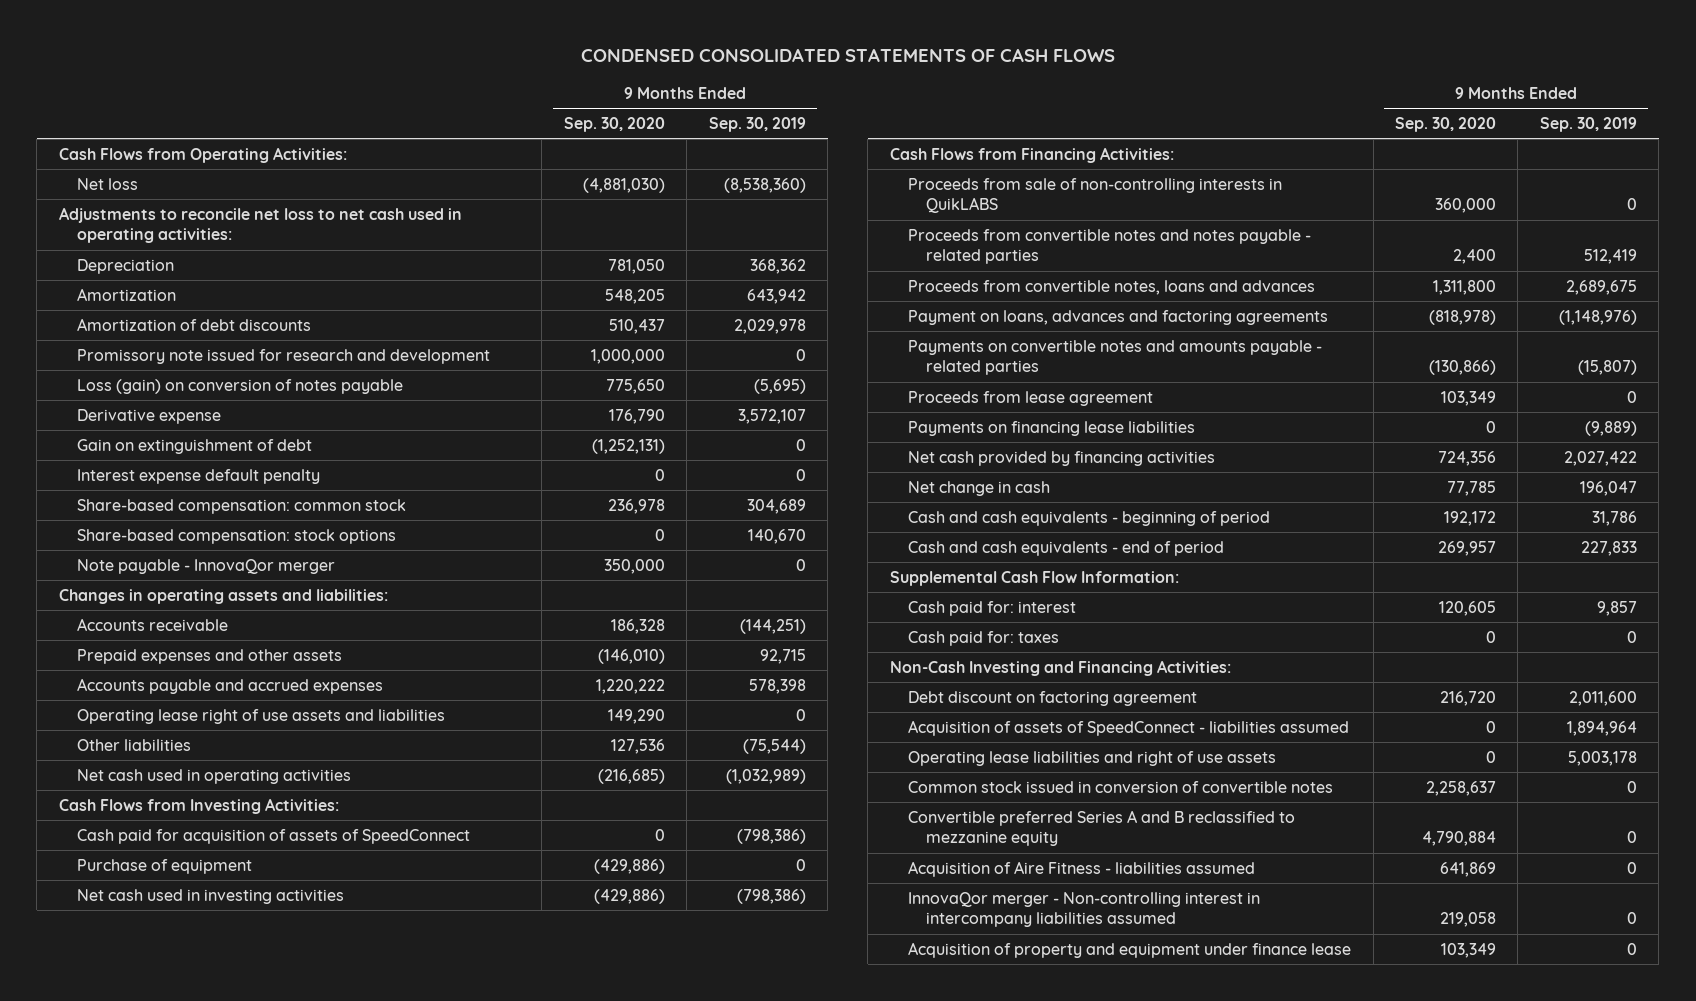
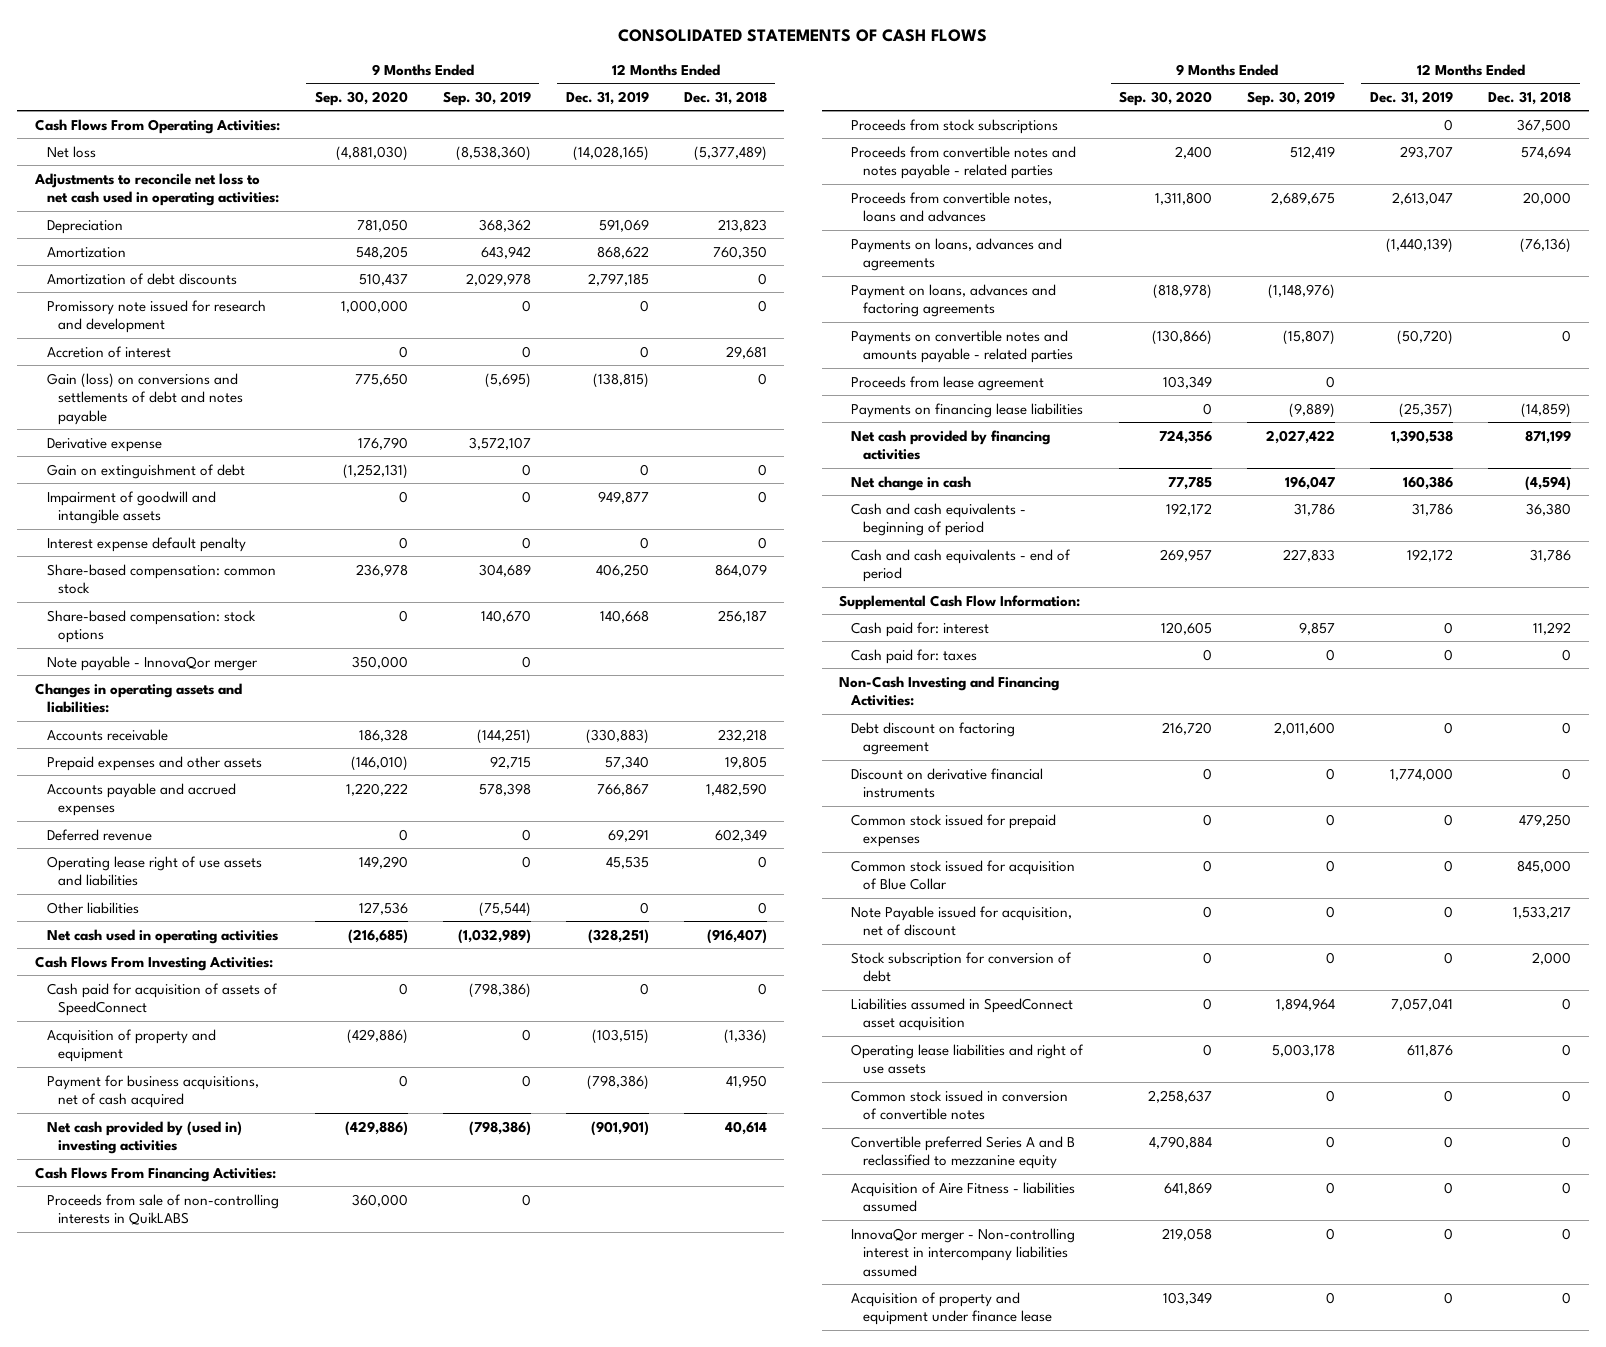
- CONDENSED CONSOLIDATED STATEMENTS OF CASH FLOWS
+ CONSOLIDATED STATEMENTS OF CASH FLOWS
- | 9 Months Ended Sep. 30, 2020 | 9 Months Ended Sep. 30, 2019
+ | 9 Months Ended Sep. 30, 2020 | 9 Months Ended Sep. 30, 2019 | 12 Months Ended Dec. 31, 2019 | 12 Months Ended Dec. 31, 2018
- Cash Flows from Operating Activities:
+ Cash Flows From Operating Activities:
- Loss (gain) on conversion of notes payable | 775,650 | (5,695)
+ Accretion of interest | 0 | 0 | 0 | 29,681
+ Gain (loss) on conversions and settlements of debt and notes payable | 775,650 | (5,695) | (138,815) | 0
+ Impairment of goodwill and intangible assets | 0 | 0 | 949,877 | 0
+ Deferred revenue | 0 | 0 | 69,291 | 602,349
- Cash Flows from Investing Activities:
+ Cash Flows From Investing Activities:
- Purchase of equipment | (429,886) | 0
- Net cash used in investing activities | (429,886) | (798,386)
- Cash Flows from Financing Activities:
+ Acquisition of property and equipment | (429,886) | 0 | (103,515) | (1,336)
+ Payment for business acquisitions, net of cash acquired | 0 | 0 | (798,386) | 41,950
+ Net cash provided by (used in) investing activities | (429,886) | (798,386) | (901,901) | 40,614
+ Cash Flows From Financing Activities:
+ Proceeds from stock subscriptions | | | 0 | 367,500
+ Payments on loans, advances and agreements | | | (1,440,139) | (76,136)
- Acquisition of assets of SpeedConnect - liabilities assumed | 0 | 1,894,964
+ Discount on derivative financial instruments | 0 | 0 | 1,774,000 | 0
+ Common stock issued for prepaid expenses | 0 | 0 | 0 | 479,250
+ Common stock issued for acquisition of Blue Collar | 0 | 0 | 0 | 845,000
+ Note Payable issued for acquisition, net of discount | 0 | 0 | 0 | 1,533,217
+ Stock subscription for conversion of debt | 0 | 0 | 0 | 2,000
+ Liabilities assumed in SpeedConnect asset acquisition | 0 | 1,894,964 | 7,057,041 | 0

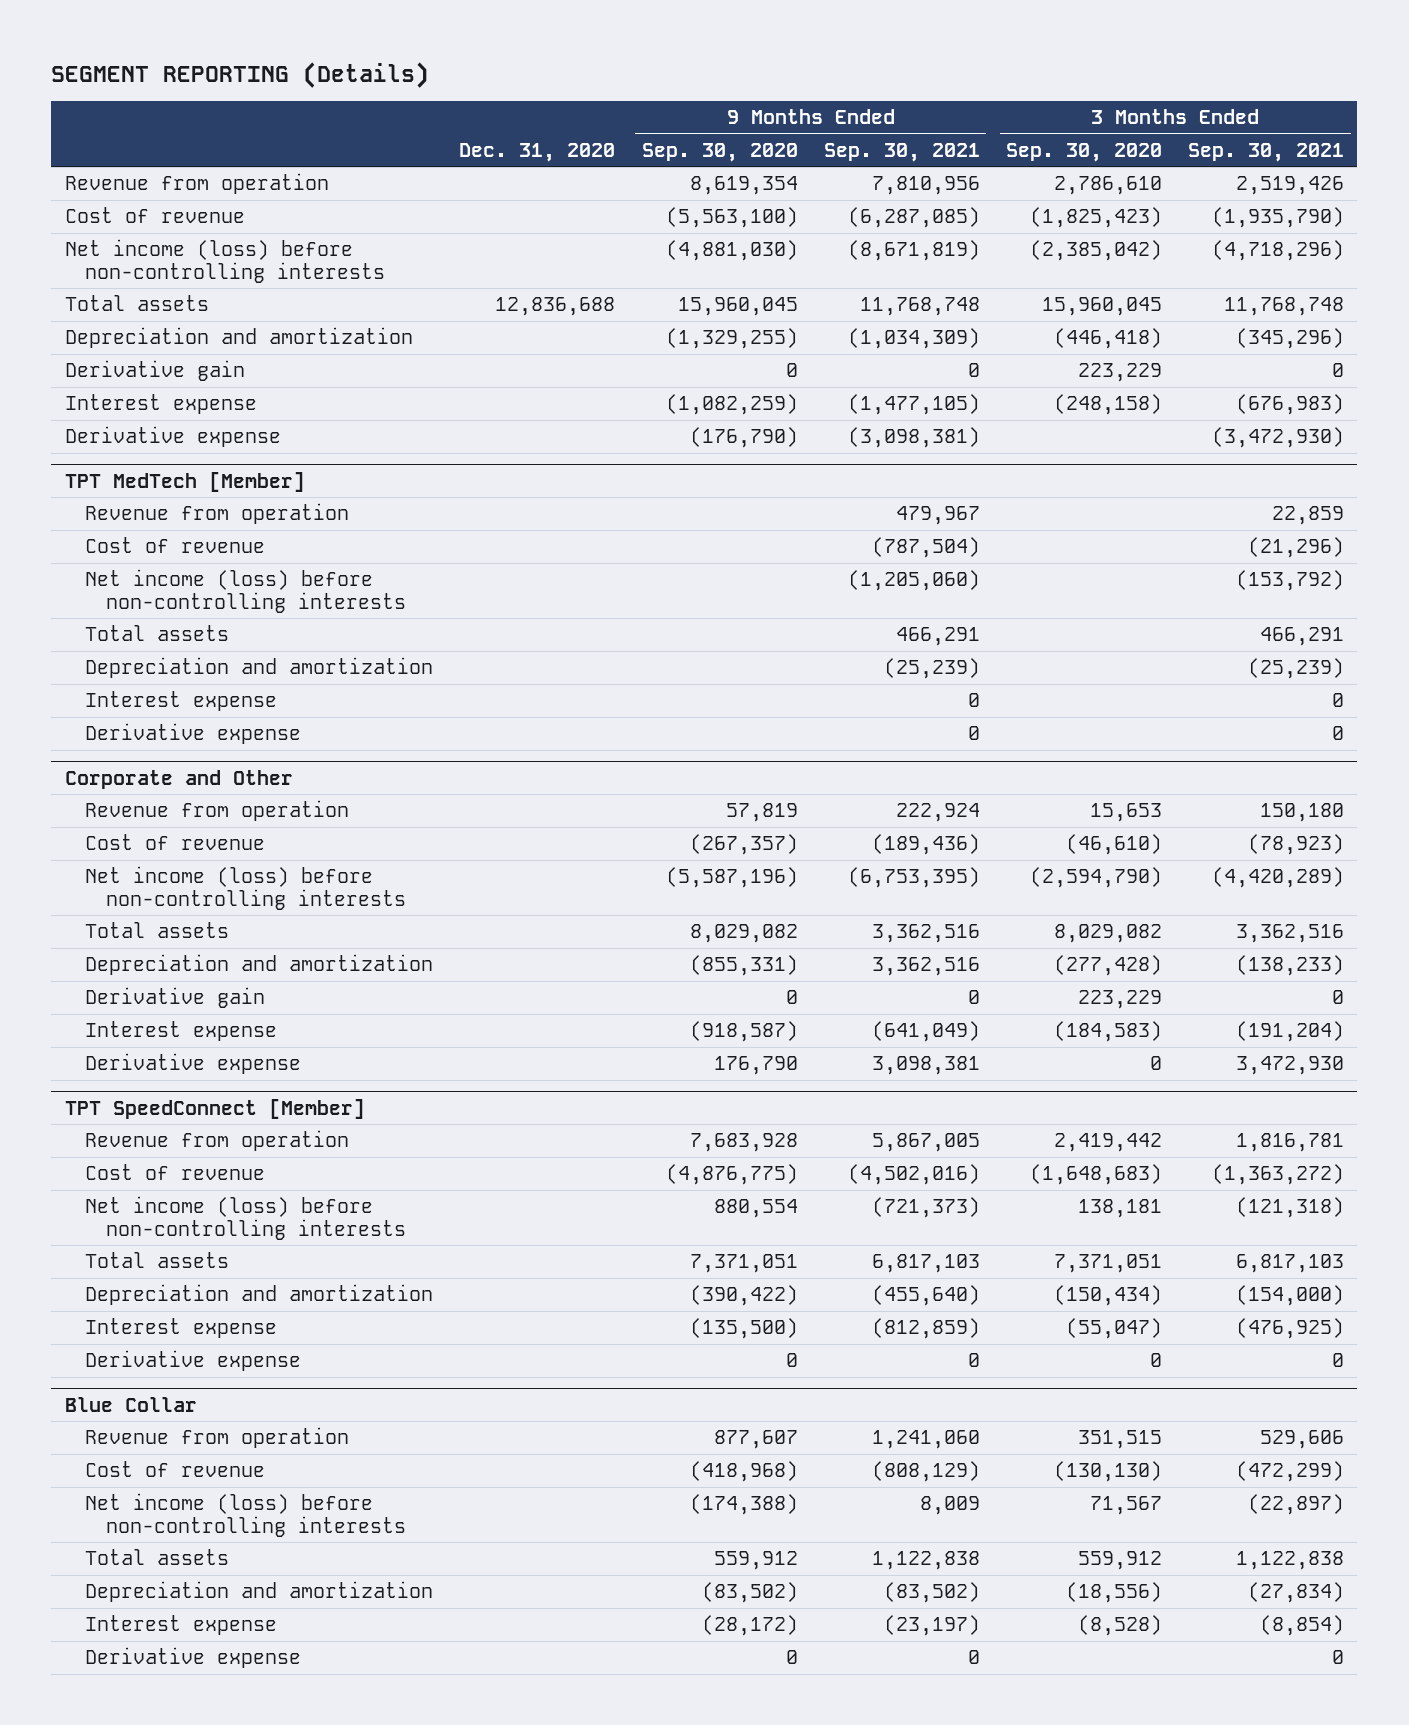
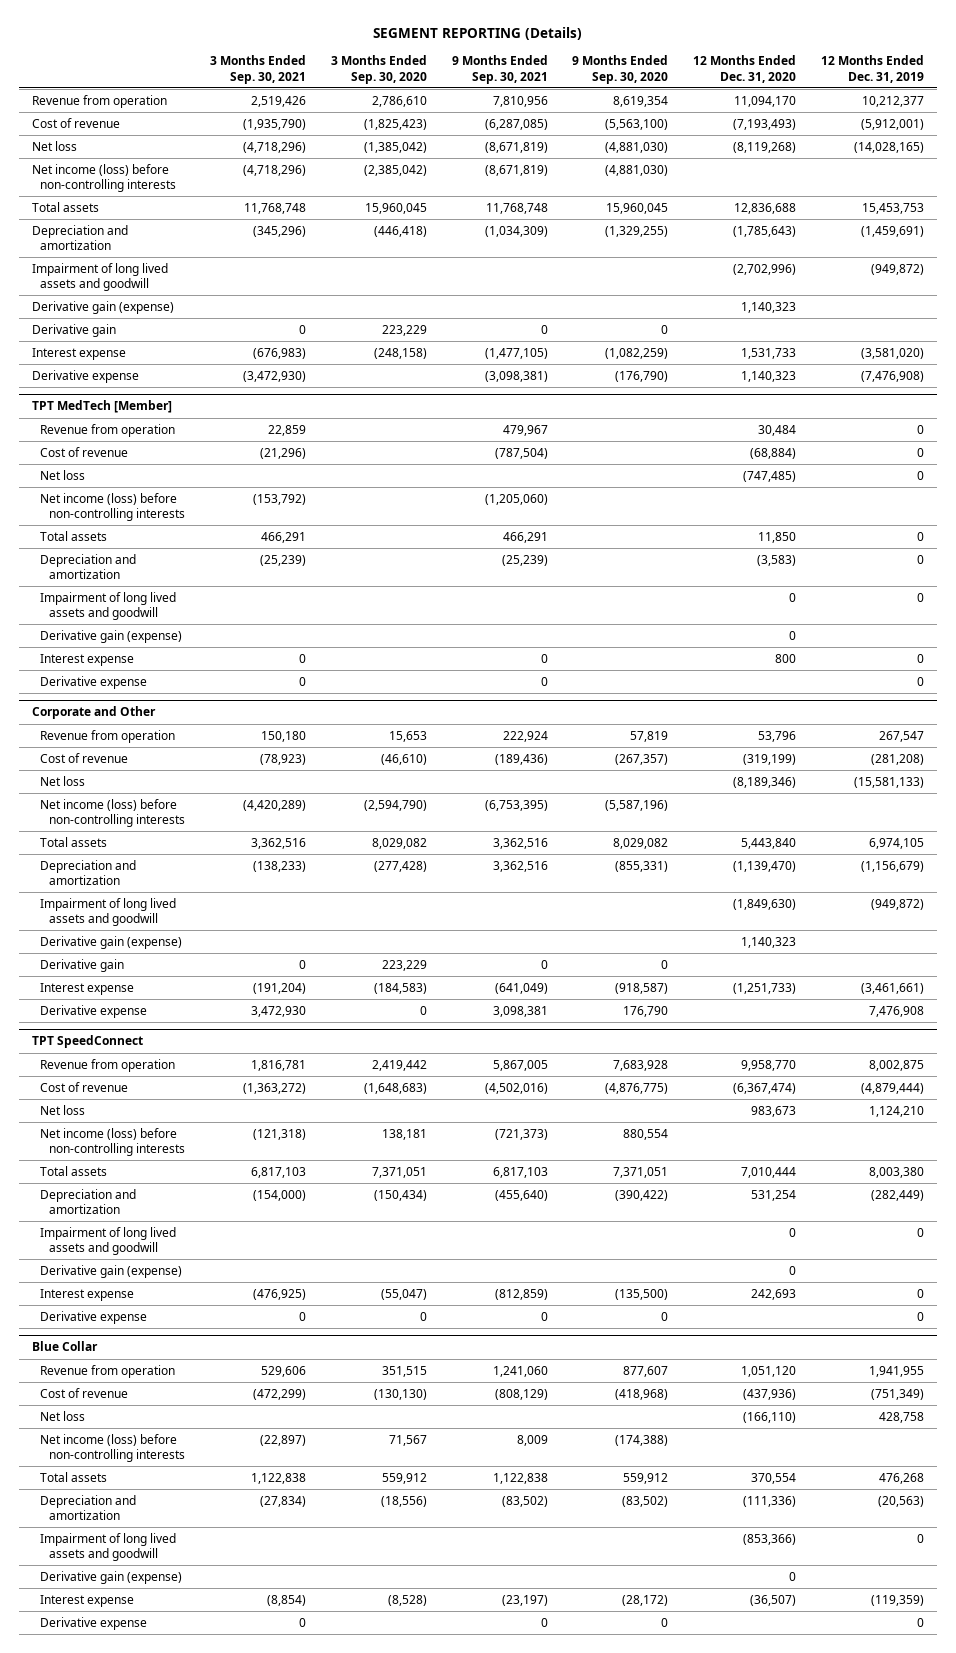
- | Dec. 31, 2020 | 9 Months Ended Sep. 30, 2020 | 9 Months Ended Sep. 30, 2021 | 3 Months Ended Sep. 30, 2020 | 3 Months Ended Sep. 30, 2021
+ | 3 Months Ended Sep. 30, 2021 | 3 Months Ended Sep. 30, 2020 | 9 Months Ended Sep. 30, 2021 | 9 Months Ended Sep. 30, 2020 | 12 Months Ended Dec. 31, 2020 | 12 Months Ended Dec. 31, 2019
+ Net loss | (4,718,296) | (1,385,042) | (8,671,819) | (4,881,030) | (8,119,268) | (14,028,165)
+ Impairment of long lived assets and goodwill | | | | | (2,702,996) | (949,872)
+ Derivative gain (expense) | | | | | 1,140,323 |
@ TPT MedTech [Member]
+ Net loss | | | | | (747,485) | 0
+ Impairment of long lived assets and goodwill | | | | | 0 | 0
+ Derivative gain (expense) | | | | | 0 |
@ Corporate and Other
+ Net loss | | | | | (8,189,346) | (15,581,133)
+ Impairment of long lived assets and goodwill | | | | | (1,849,630) | (949,872)
+ Derivative gain (expense) | | | | | 1,140,323 |
- TPT SpeedConnect [Member]
+ TPT SpeedConnect
+ Net loss | | | | | 983,673 | 1,124,210
+ Impairment of long lived assets and goodwill | | | | | 0 | 0
+ Derivative gain (expense) | | | | | 0 |
@ Blue Collar
+ Net loss | | | | | (166,110) | 428,758
+ Impairment of long lived assets and goodwill | | | | | (853,366) | 0
+ Derivative gain (expense) | | | | | 0 |

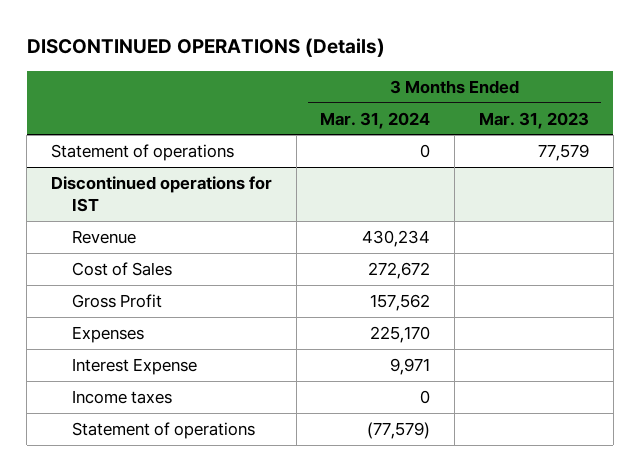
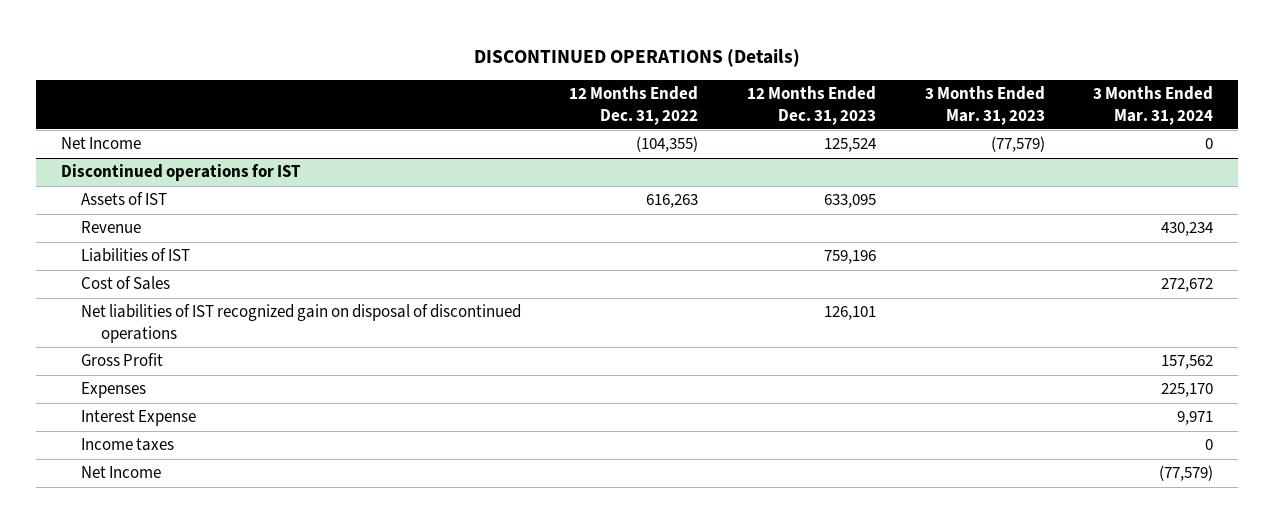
- | 3 Months Ended Mar. 31, 2024 | 3 Months Ended Mar. 31, 2023
+ | 12 Months Ended Dec. 31, 2022 | 12 Months Ended Dec. 31, 2023 | 3 Months Ended Mar. 31, 2023 | 3 Months Ended Mar. 31, 2024
- Statement of operations | 0 | 77,579
+ Net Income | (104,355) | 125,524 | (77,579) | 0
@ Discontinued operations for IST
+ Assets of IST | 616,263 | 633,095 | |
+ Liabilities of IST | | 759,196 | |
+ Net liabilities of IST recognized gain on disposal of discontinued operations | | 126,101 | |
- Statement of operations | (77,579) |
+ Net Income | | | | (77,579)

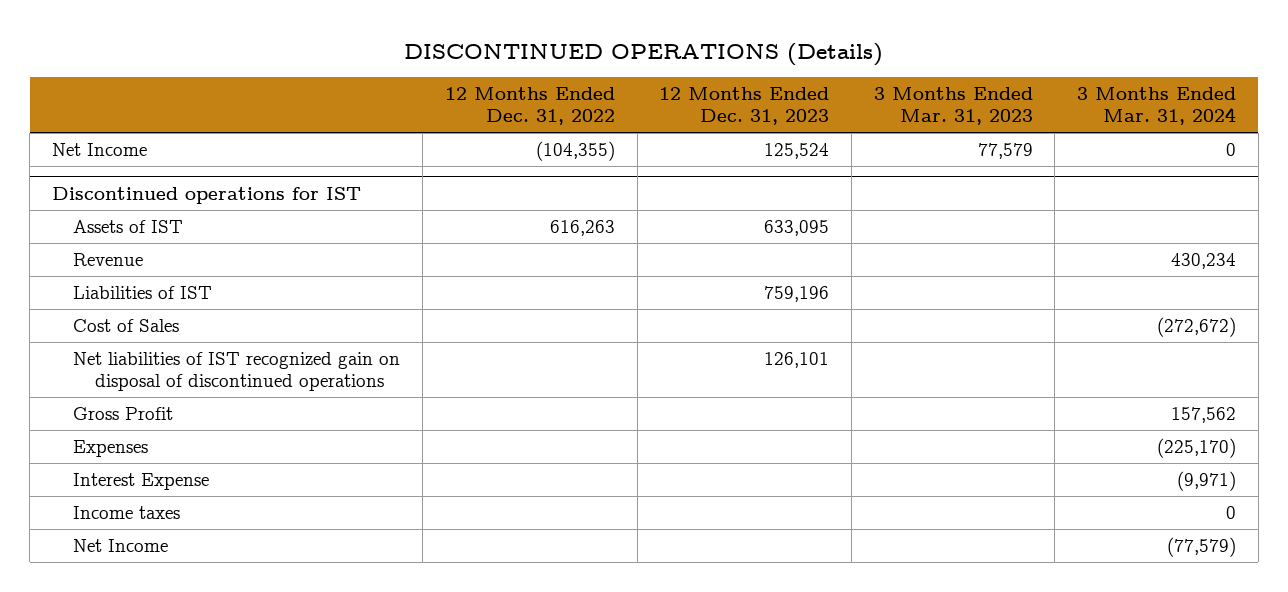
- Net Income | (104,355) | 125,524 | (77,579) | 0
+ Net Income | (104,355) | 125,524 | 77,579 | 0
@ Discontinued operations for IST
- Cost of Sales | | | | 272,672
+ Cost of Sales | | | | (272,672)
- Expenses | | | | 225,170
- Interest Expense | | | | 9,971
+ Expenses | | | | (225,170)
+ Interest Expense | | | | (9,971)

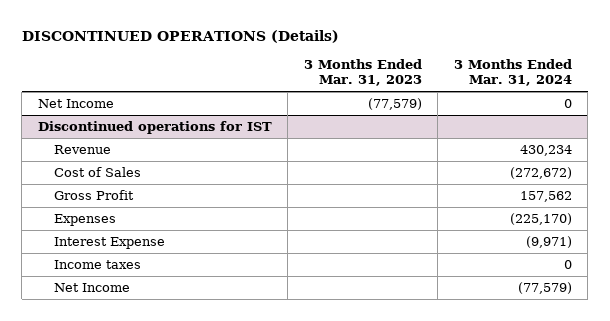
- | 12 Months Ended Dec. 31, 2022 | 12 Months Ended Dec. 31, 2023 | 3 Months Ended Mar. 31, 2023 | 3 Months Ended Mar. 31, 2024
+ | 3 Months Ended Mar. 31, 2023 | 3 Months Ended Mar. 31, 2024
- Net Income | (104,355) | 125,524 | 77,579 | 0
+ Net Income | (77,579) | 0
@ Discontinued operations for IST
- Assets of IST | 616,263 | 633,095 | |
- Liabilities of IST | | 759,196 | |
- Net liabilities of IST recognized gain on disposal of discontinued operations | | 126,101 | |

